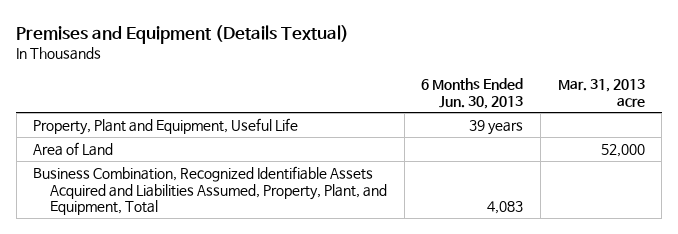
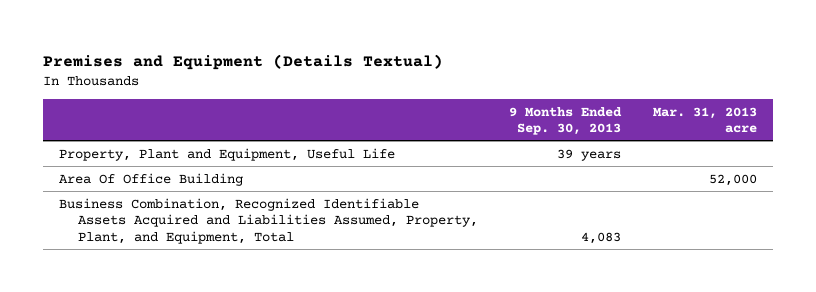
- | 6 Months Ended Jun. 30, 2013 | Mar. 31, 2013 acre
+ | 9 Months Ended Sep. 30, 2013 | Mar. 31, 2013 acre
- Area of Land | | 52,000
+ Area Of Office Building | | 52,000

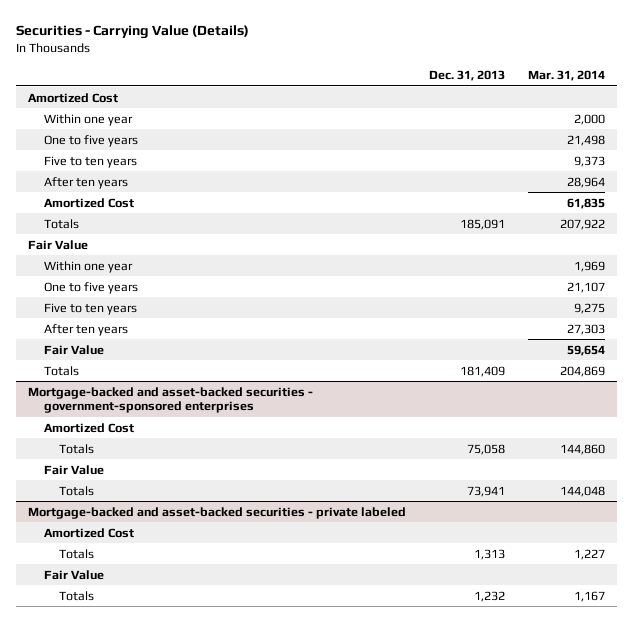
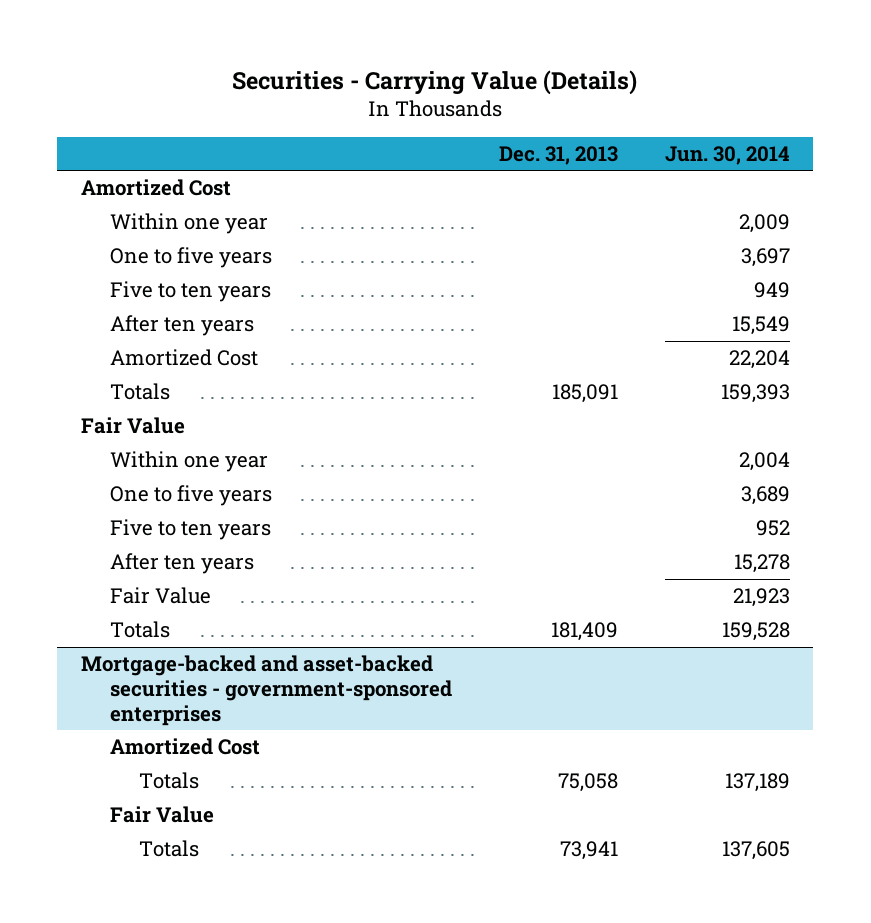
- | Dec. 31, 2013 | Mar. 31, 2014
+ | Dec. 31, 2013 | Jun. 30, 2014
- Mortgage-backed and asset-backed securities - private labeled
- Amortized Cost
- Totals | 1,313 | 1,227
- Fair Value
- Totals | 1,232 | 1,167

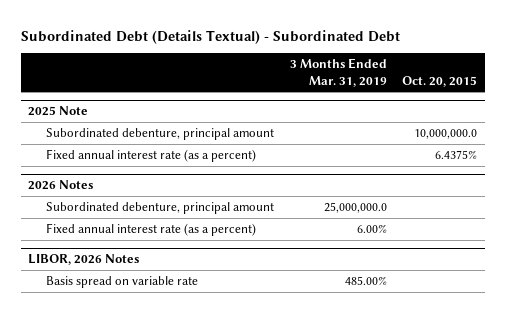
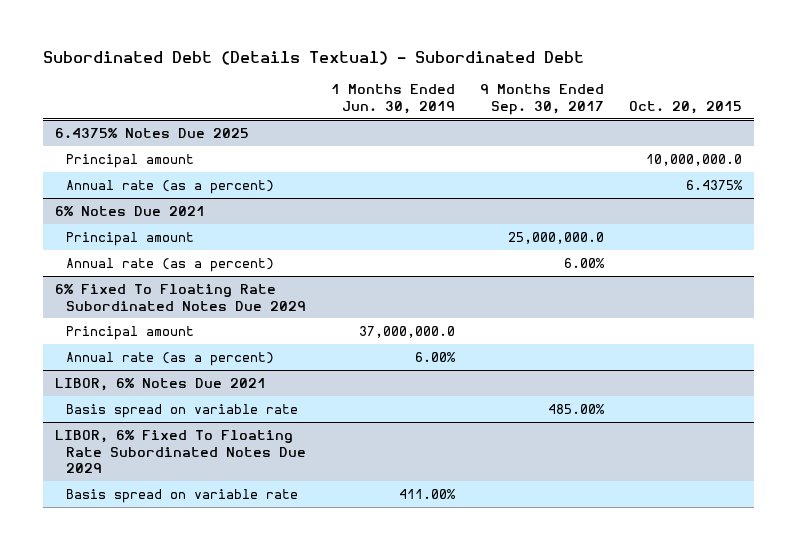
- | 3 Months Ended Mar. 31, 2019 | Oct. 20, 2015
+ | 1 Months Ended Jun. 30, 2019 | 9 Months Ended Sep. 30, 2017 | Oct. 20, 2015
- 2025 Note
- Subordinated debenture, principal amount | | 10,000,000.0
- Fixed annual interest rate (as a percent) | | 6.4375%
- 2026 Notes
- Subordinated debenture, principal amount | 25,000,000.0 |
- Fixed annual interest rate (as a percent) | 6.00% |
- LIBOR, 2026 Notes
- Basis spread on variable rate | 485.00% |
+ 6.4375% Notes Due 2025
+ Principal amount | | | 10,000,000.0
+ Annual rate (as a percent) | | | 6.4375%
+ 6% Notes Due 2021
+ Principal amount | | 25,000,000.0 |
+ Annual rate (as a percent) | | 6.00% |
+ 6% Fixed To Floating Rate Subordinated Notes Due 2029
+ Principal amount | 37,000,000.0 | |
+ Annual rate (as a percent) | 6.00% | |
+ LIBOR, 6% Notes Due 2021
+ Basis spread on variable rate | | 485.00% |
+ LIBOR, 6% Fixed To Floating Rate Subordinated Notes Due 2029
+ Basis spread on variable rate | 411.00% | |

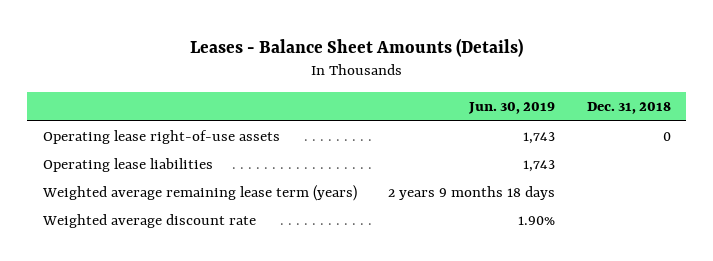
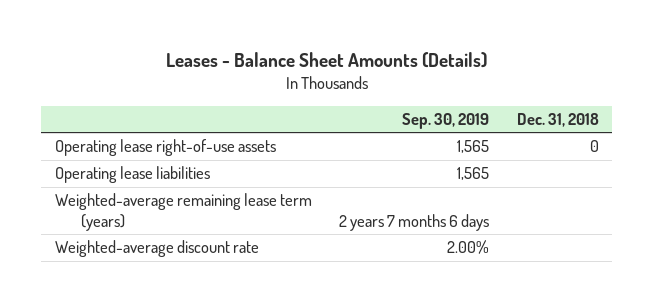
- | Jun. 30, 2019 | Dec. 31, 2018
+ | Sep. 30, 2019 | Dec. 31, 2018
- Weighted average remaining lease term (years) | 2 years 9 months 18 days |
- Weighted average discount rate | 1.90% |
+ Weighted-average remaining lease term (years) | 2 years 7 months 6 days |
+ Weighted-average discount rate | 2.00% |

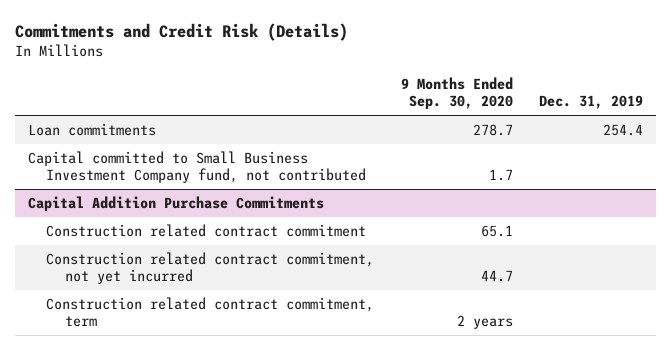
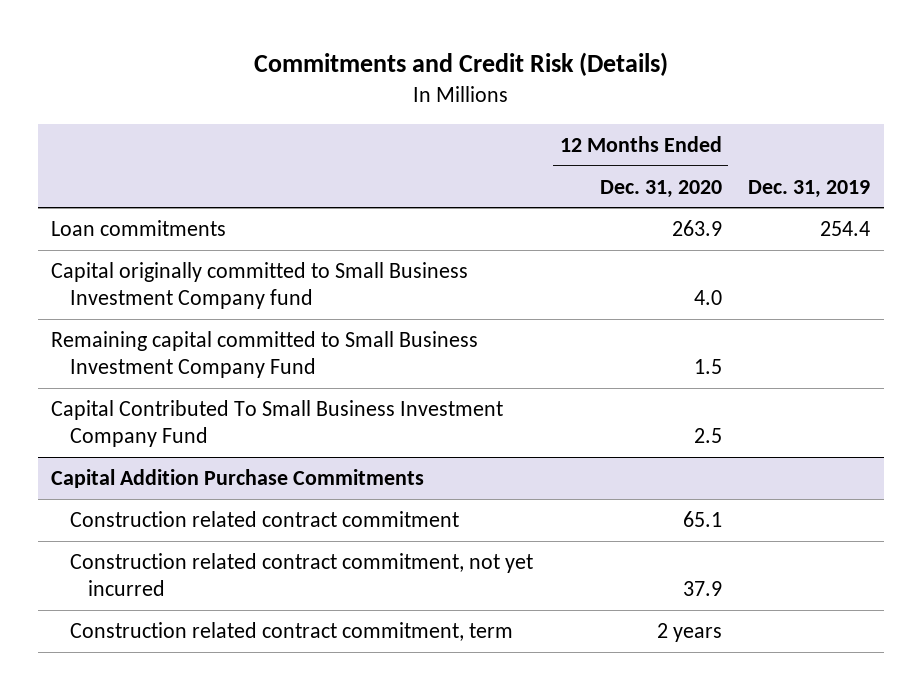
- | 9 Months Ended Sep. 30, 2020 | Dec. 31, 2019
+ | 12 Months Ended Dec. 31, 2020 | Dec. 31, 2019
- Capital committed to Small Business Investment Company fund, not contributed | 1.7 |
+ Capital originally committed to Small Business Investment Company fund | 4.0 |
+ Remaining capital committed to Small Business Investment Company Fund | 1.5 |
+ Capital Contributed To Small Business Investment Company Fund | 2.5 |

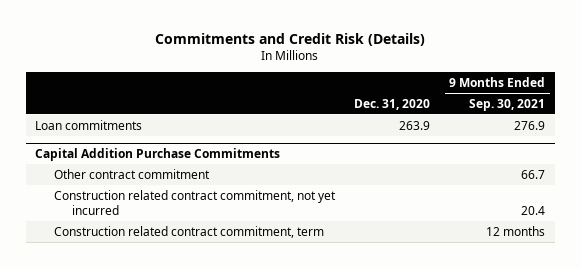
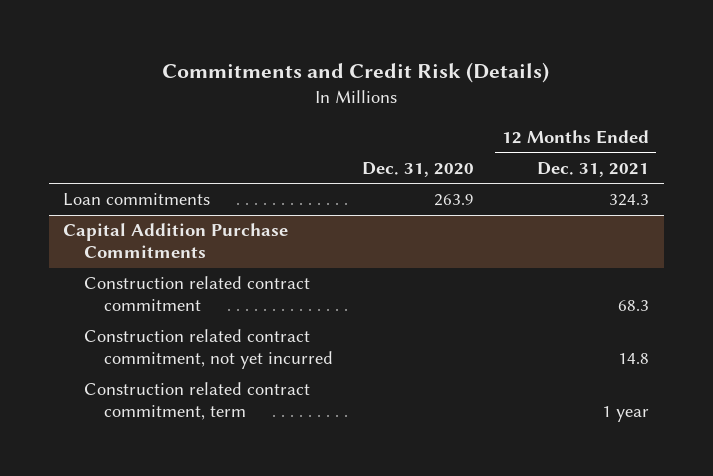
- | Dec. 31, 2020 | 9 Months Ended Sep. 30, 2021
+ | Dec. 31, 2020 | 12 Months Ended Dec. 31, 2021
@ Capital Addition Purchase Commitments
- Other contract commitment | | 66.7
+ Construction related contract commitment | | 68.3

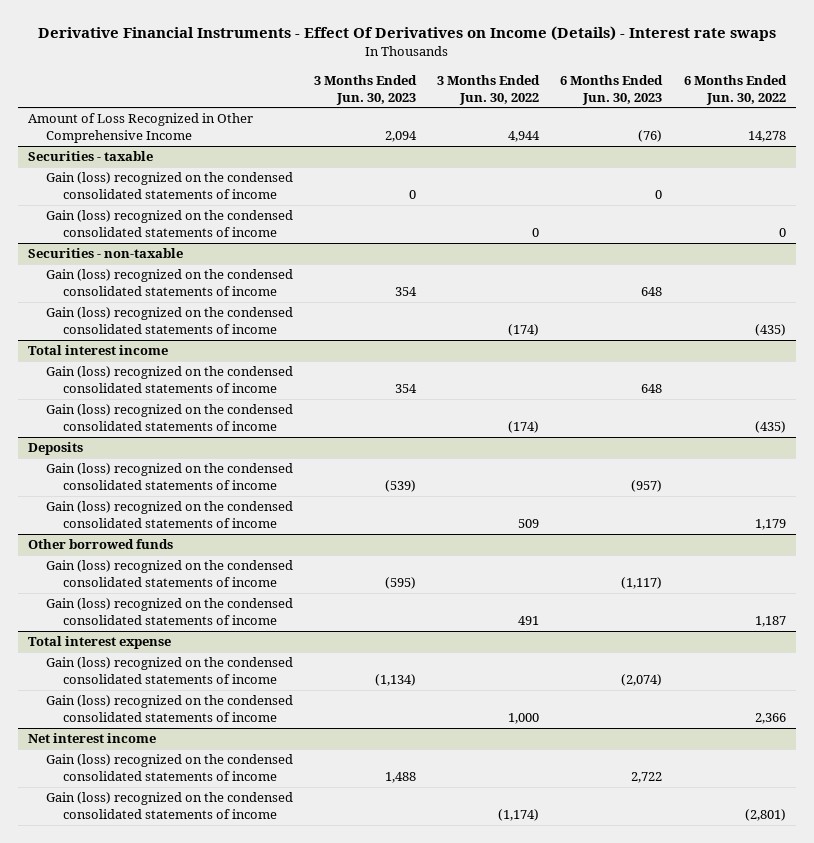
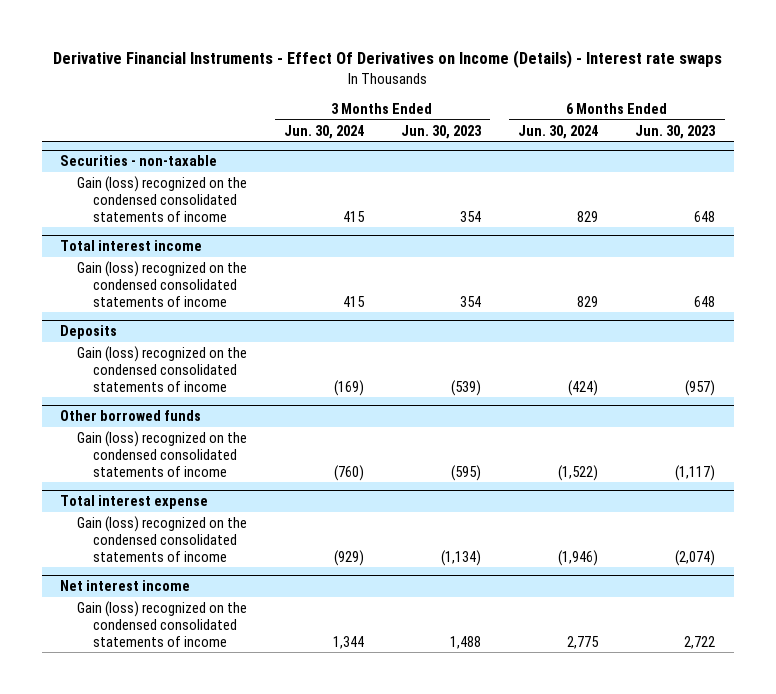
- | 3 Months Ended Jun. 30, 2023 | 3 Months Ended Jun. 30, 2022 | 6 Months Ended Jun. 30, 2023 | 6 Months Ended Jun. 30, 2022
+ | 3 Months Ended Jun. 30, 2024 | 3 Months Ended Jun. 30, 2023 | 6 Months Ended Jun. 30, 2024 | 6 Months Ended Jun. 30, 2023
- Amount of Loss Recognized in Other Comprehensive Income | 2,094 | 4,944 | (76) | 14,278
- Securities - taxable
- Gain (loss) recognized on the condensed consolidated statements of income | 0 | | 0 |
- Gain (loss) recognized on the condensed consolidated statements of income | | 0 | | 0
@ Securities - non-taxable
- Gain (loss) recognized on the condensed consolidated statements of income | | (174) | | (435)
@ Total interest income
- Gain (loss) recognized on the condensed consolidated statements of income | | (174) | | (435)
@ Deposits
- Gain (loss) recognized on the condensed consolidated statements of income | | 509 | | 1,179
@ Other borrowed funds
- Gain (loss) recognized on the condensed consolidated statements of income | | 491 | | 1,187
@ Total interest expense
- Gain (loss) recognized on the condensed consolidated statements of income | | 1,000 | | 2,366
@ Net interest income
- Gain (loss) recognized on the condensed consolidated statements of income | | (1,174) | | (2,801)

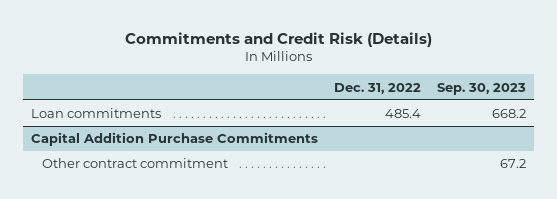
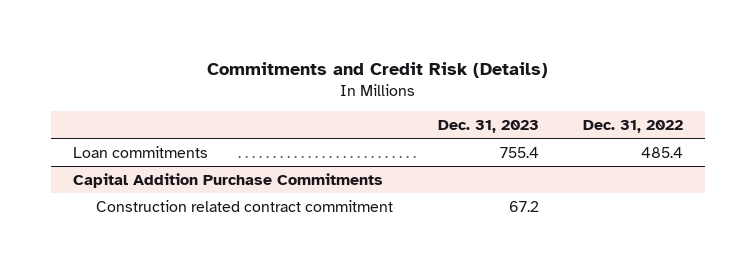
- | Dec. 31, 2022 | Sep. 30, 2023
+ | Dec. 31, 2023 | Dec. 31, 2022
@ Capital Addition Purchase Commitments
- Other contract commitment | | 67.2
+ Construction related contract commitment | 67.2 |

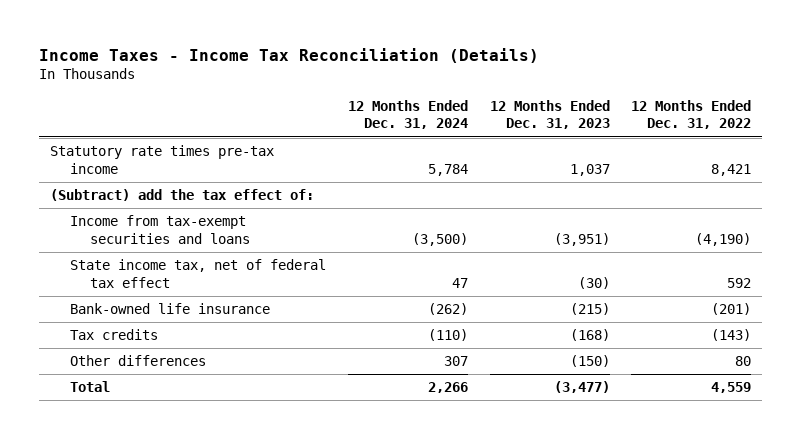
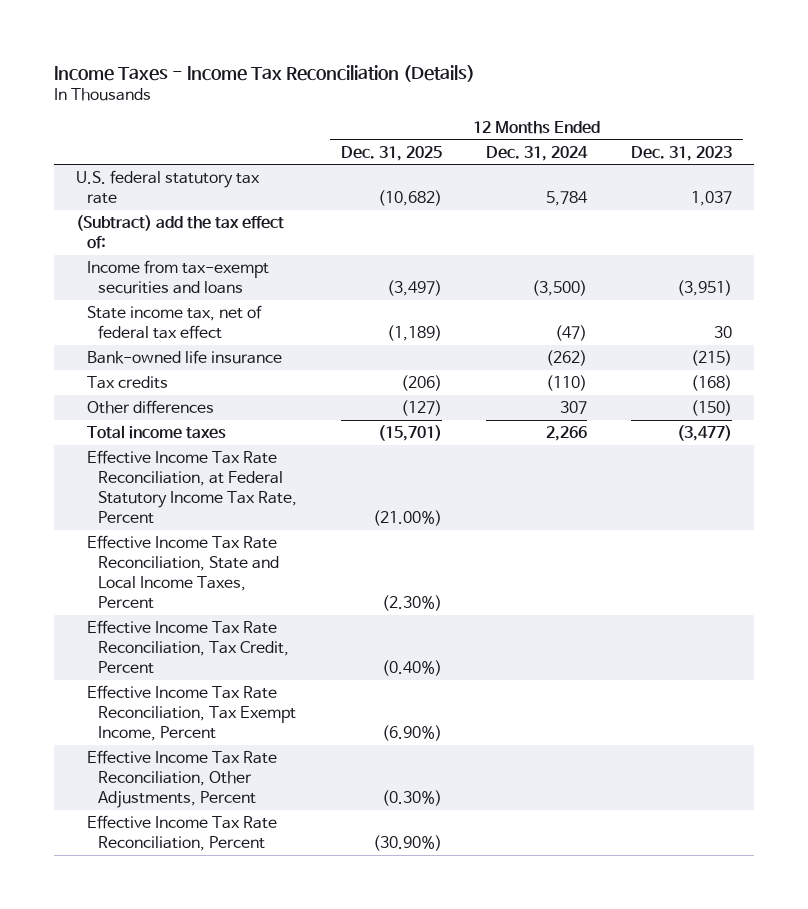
- | 12 Months Ended Dec. 31, 2024 | 12 Months Ended Dec. 31, 2023 | 12 Months Ended Dec. 31, 2022
+ | 12 Months Ended Dec. 31, 2025 | 12 Months Ended Dec. 31, 2024 | 12 Months Ended Dec. 31, 2023
- Statutory rate times pre-tax income | 5,784 | 1,037 | 8,421
+ U.S. federal statutory tax rate | (10,682) | 5,784 | 1,037
- State income tax, net of federal tax effect | 47 | (30) | 592
+ State income tax, net of federal tax effect | (1,189) | (47) | 30
- Total | 2,266 | (3,477) | 4,559
+ Total income taxes | (15,701) | 2,266 | (3,477)
+ Effective Income Tax Rate Reconciliation, at Federal Statutory Income Tax Rate, Percent | (21.00%) | |
+ Effective Income Tax Rate Reconciliation, State and Local Income Taxes, Percent | (2.30%) | |
+ Effective Income Tax Rate Reconciliation, Tax Credit, Percent | (0.40%) | |
+ Effective Income Tax Rate Reconciliation, Tax Exempt Income, Percent | (6.90%) | |
+ Effective Income Tax Rate Reconciliation, Other Adjustments, Percent | (0.30%) | |
+ Effective Income Tax Rate Reconciliation, Percent | (30.90%) | |

